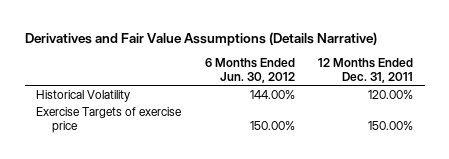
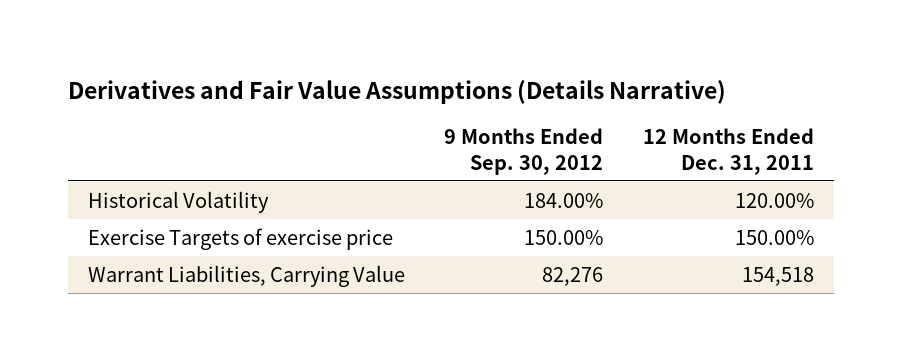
- | 6 Months Ended Jun. 30, 2012 | 12 Months Ended Dec. 31, 2011
+ | 9 Months Ended Sep. 30, 2012 | 12 Months Ended Dec. 31, 2011
+ Warrant Liabilities, Carrying Value | 82,276 | 154,518

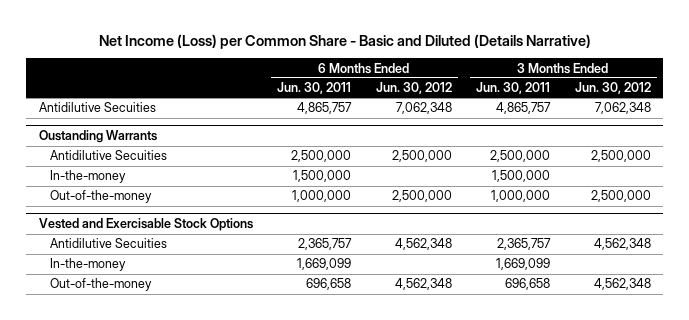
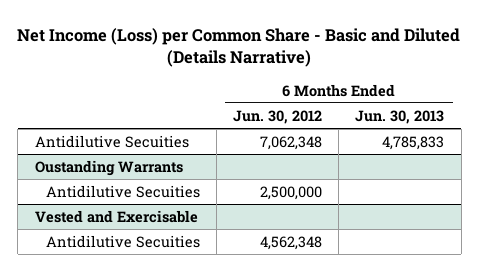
- | 6 Months Ended Jun. 30, 2011 | 6 Months Ended Jun. 30, 2012 | 3 Months Ended Jun. 30, 2011 | 3 Months Ended Jun. 30, 2012
+ | 6 Months Ended Jun. 30, 2012 | 6 Months Ended Jun. 30, 2013
@ Oustanding Warrants
- In-the-money | 1,500,000 | | 1,500,000 |
- Out-of-the-money | 1,000,000 | 2,500,000 | 1,000,000 | 2,500,000
- Vested and Exercisable Stock Options
+ Vested and Exercisable
- In-the-money | 1,669,099 | | 1,669,099 |
- Out-of-the-money | 696,658 | 4,562,348 | 696,658 | 4,562,348

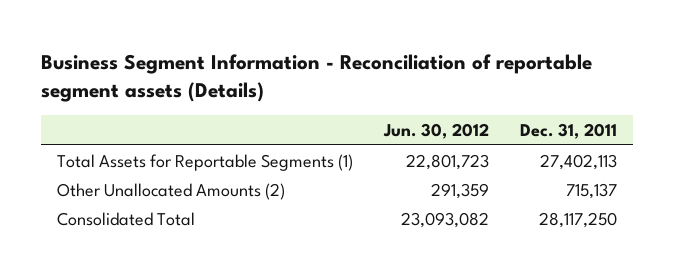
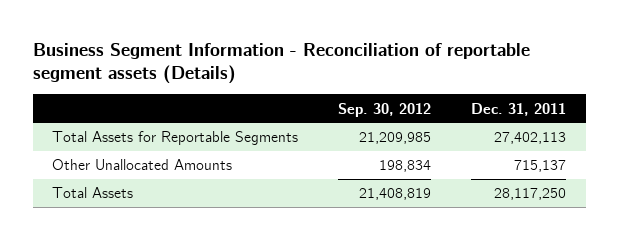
- | Jun. 30, 2012 | Dec. 31, 2011
+ | Sep. 30, 2012 | Dec. 31, 2011
- Total Assets for Reportable Segments (1) | 22,801,723 | 27,402,113
- Other Unallocated Amounts (2) | 291,359 | 715,137
- Consolidated Total | 23,093,082 | 28,117,250
+ Total Assets for Reportable Segments | 21,209,985 | 27,402,113
+ Other Unallocated Amounts | 198,834 | 715,137
+ Total Assets | 21,408,819 | 28,117,250

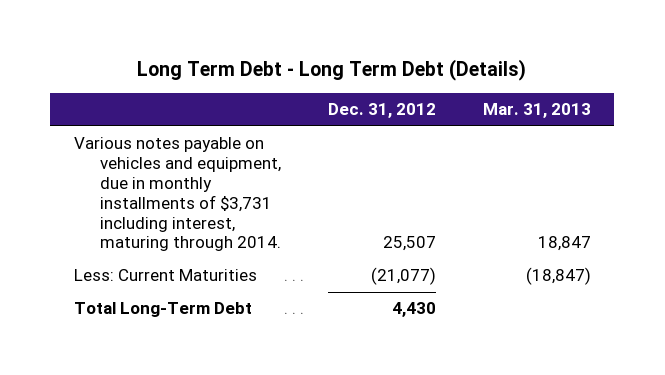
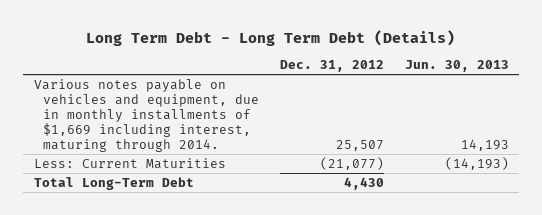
- | Dec. 31, 2012 | Mar. 31, 2013
+ | Dec. 31, 2012 | Jun. 30, 2013
- Various notes payable on vehicles and equipment, due in monthly installments of $3,731 including interest, maturing through 2014. | 25,507 | 18,847
+ Various notes payable on vehicles and equipment, due in monthly installments of $1,669 including interest, maturing through 2014. | 25,507 | 14,193

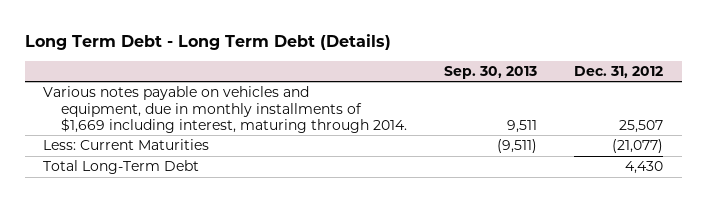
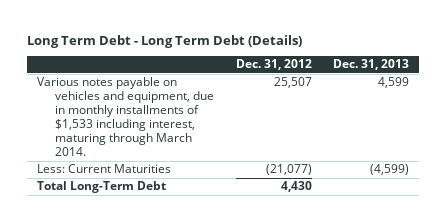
- | Sep. 30, 2013 | Dec. 31, 2012
+ | Dec. 31, 2012 | Dec. 31, 2013
- Various notes payable on vehicles and equipment, due in monthly installments of $1,669 including interest, maturing through 2014. | 9,511 | 25,507
+ Various notes payable on vehicles and equipment, due in monthly installments of $1,533 including interest, maturing through March 2014. | 25,507 | 4,599

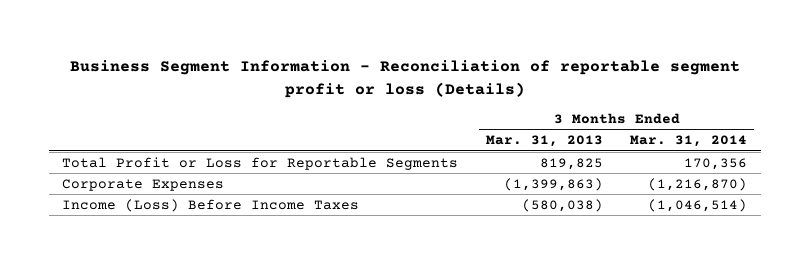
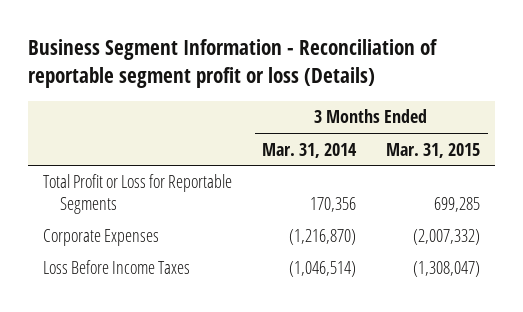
- | 3 Months Ended Mar. 31, 2013 | 3 Months Ended Mar. 31, 2014
+ | 3 Months Ended Mar. 31, 2014 | 3 Months Ended Mar. 31, 2015
- Income (Loss) Before Income Taxes | (580,038) | (1,046,514)
+ Loss Before Income Taxes | (1,046,514) | (1,308,047)

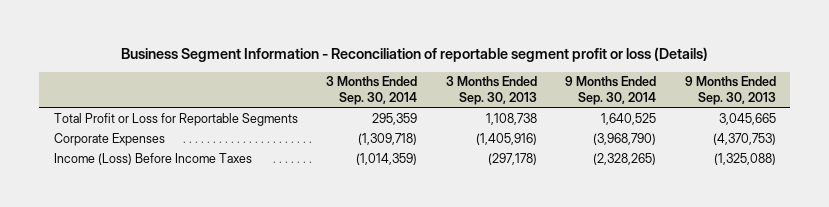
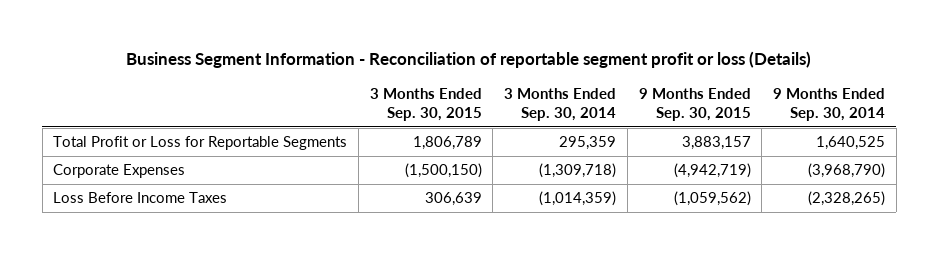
- | 3 Months Ended Sep. 30, 2014 | 3 Months Ended Sep. 30, 2013 | 9 Months Ended Sep. 30, 2014 | 9 Months Ended Sep. 30, 2013
+ | 3 Months Ended Sep. 30, 2015 | 3 Months Ended Sep. 30, 2014 | 9 Months Ended Sep. 30, 2015 | 9 Months Ended Sep. 30, 2014
- Income (Loss) Before Income Taxes | (1,014,359) | (297,178) | (2,328,265) | (1,325,088)
+ Loss Before Income Taxes | 306,639 | (1,014,359) | (1,059,562) | (2,328,265)

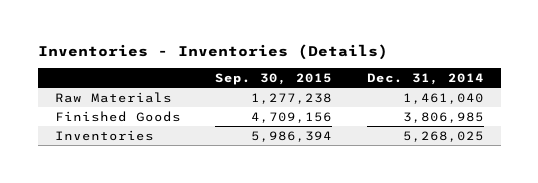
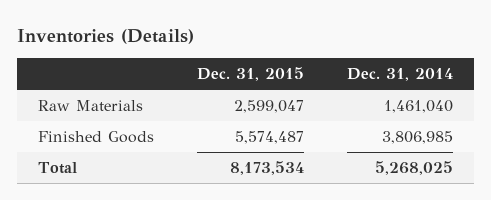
- Inventories - Inventories (Details)
+ Inventories (Details)
- | Sep. 30, 2015 | Dec. 31, 2014
+ | Dec. 31, 2015 | Dec. 31, 2014
- Inventories | 5,986,394 | 5,268,025
+ Total | 8,173,534 | 5,268,025

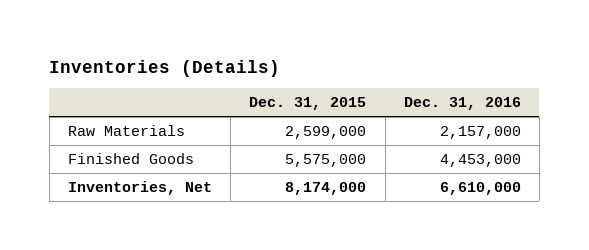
- | Dec. 31, 2015 | Dec. 31, 2014
+ | Dec. 31, 2015 | Dec. 31, 2016
- Raw Materials | 2,599,047 | 1,461,040
- Finished Goods | 5,574,487 | 3,806,985
- Total | 8,173,534 | 5,268,025
+ Raw Materials | 2,599,000 | 2,157,000
+ Finished Goods | 5,575,000 | 4,453,000
+ Inventories, Net | 8,174,000 | 6,610,000

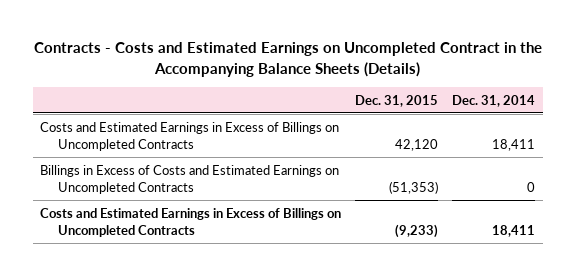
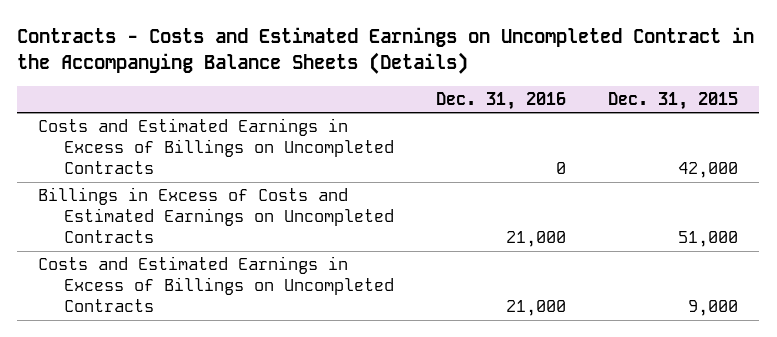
- | Dec. 31, 2015 | Dec. 31, 2014
+ | Dec. 31, 2016 | Dec. 31, 2015
- Costs and Estimated Earnings in Excess of Billings on Uncompleted Contracts | 42,120 | 18,411
- Billings in Excess of Costs and Estimated Earnings on Uncompleted Contracts | (51,353) | 0
- Costs and Estimated Earnings in Excess of Billings on Uncompleted Contracts | (9,233) | 18,411
+ Costs and Estimated Earnings in Excess of Billings on Uncompleted Contracts | 0 | 42,000
+ Billings in Excess of Costs and Estimated Earnings on Uncompleted Contracts | 21,000 | 51,000
+ Costs and Estimated Earnings in Excess of Billings on Uncompleted Contracts | 21,000 | 9,000

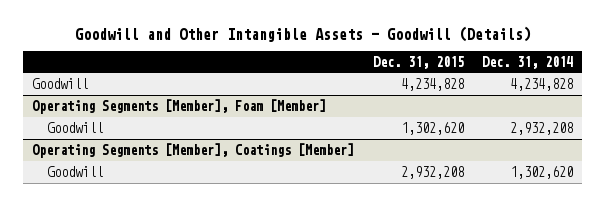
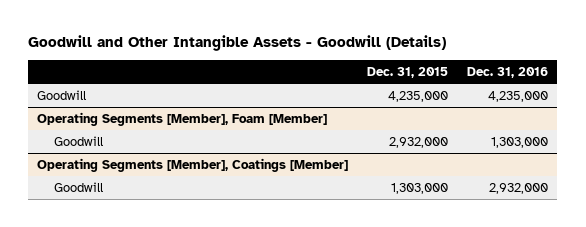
- | Dec. 31, 2015 | Dec. 31, 2014
+ | Dec. 31, 2015 | Dec. 31, 2016
- Goodwill | 4,234,828 | 4,234,828
+ Goodwill | 4,235,000 | 4,235,000
@ Operating Segments [Member], Foam [Member]
- Goodwill | 1,302,620 | 2,932,208
+ Goodwill | 2,932,000 | 1,303,000
@ Operating Segments [Member], Coatings [Member]
- Goodwill | 2,932,208 | 1,302,620
+ Goodwill | 1,303,000 | 2,932,000

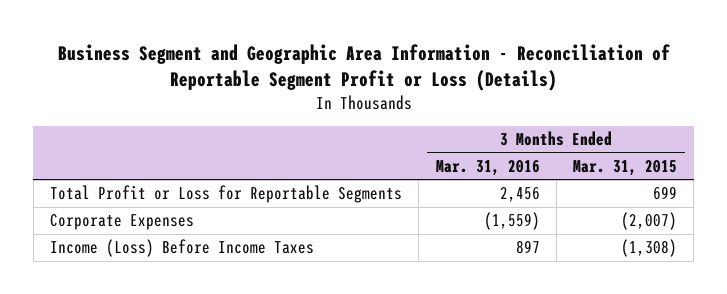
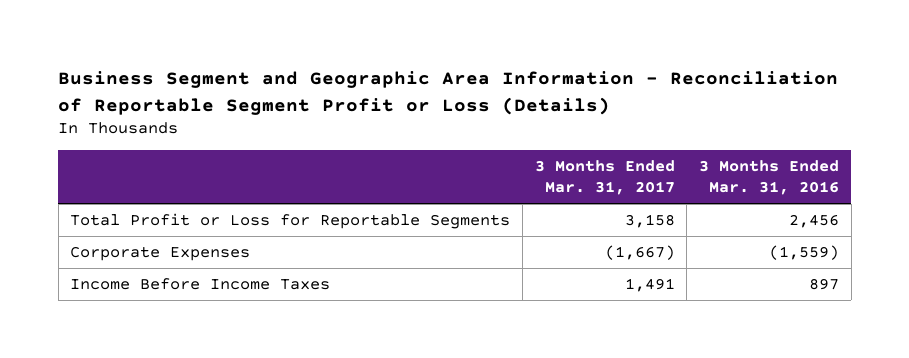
- | 3 Months Ended Mar. 31, 2016 | 3 Months Ended Mar. 31, 2015
+ | 3 Months Ended Mar. 31, 2017 | 3 Months Ended Mar. 31, 2016
- Income (Loss) Before Income Taxes | 897 | (1,308)
+ Income Before Income Taxes | 1,491 | 897

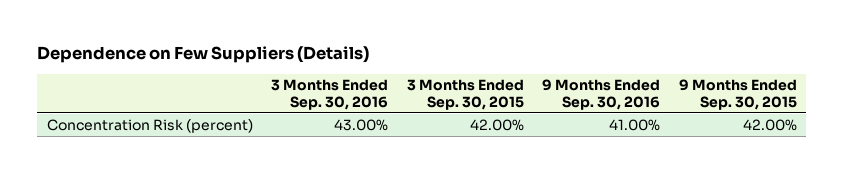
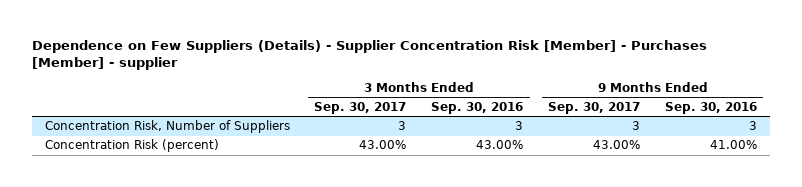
- Dependence on Few Suppliers (Details)
+ Dependence on Few Suppliers (Details) - Supplier Concentration Risk [Member] - Purchases [Member] - supplier
- | 3 Months Ended Sep. 30, 2016 | 3 Months Ended Sep. 30, 2015 | 9 Months Ended Sep. 30, 2016 | 9 Months Ended Sep. 30, 2015
+ | 3 Months Ended Sep. 30, 2017 | 3 Months Ended Sep. 30, 2016 | 9 Months Ended Sep. 30, 2017 | 9 Months Ended Sep. 30, 2016
+ Concentration Risk, Number of Suppliers | 3 | 3 | 3 | 3

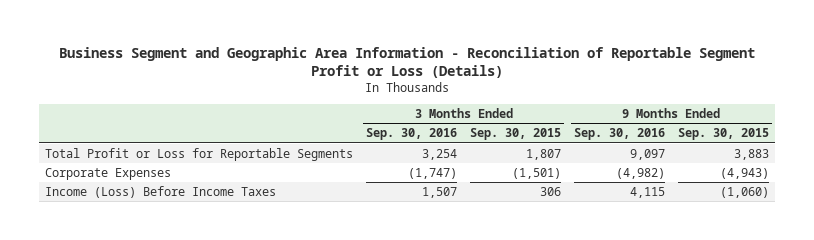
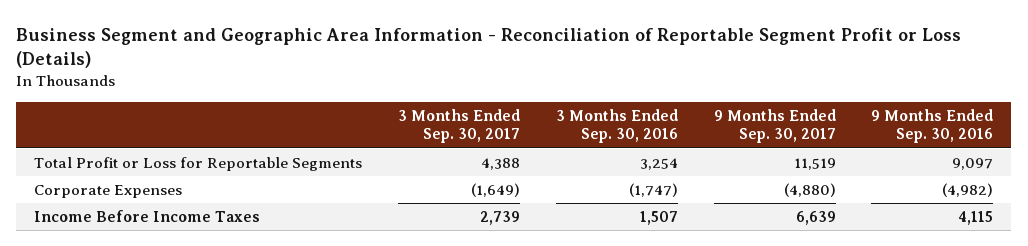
- | 3 Months Ended Sep. 30, 2016 | 3 Months Ended Sep. 30, 2015 | 9 Months Ended Sep. 30, 2016 | 9 Months Ended Sep. 30, 2015
+ | 3 Months Ended Sep. 30, 2017 | 3 Months Ended Sep. 30, 2016 | 9 Months Ended Sep. 30, 2017 | 9 Months Ended Sep. 30, 2016
- Income (Loss) Before Income Taxes | 1,507 | 306 | 4,115 | (1,060)
+ Income Before Income Taxes | 2,739 | 1,507 | 6,639 | 4,115

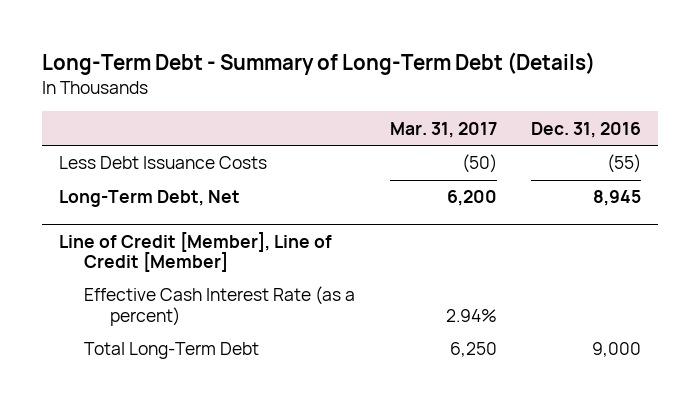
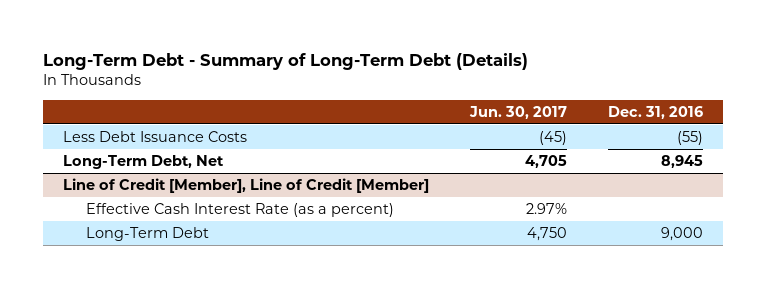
- | Mar. 31, 2017 | Dec. 31, 2016
+ | Jun. 30, 2017 | Dec. 31, 2016
@ Line of Credit [Member], Line of Credit [Member]
- Total Long-Term Debt | 6,250 | 9,000
+ Long-Term Debt | 4,750 | 9,000

